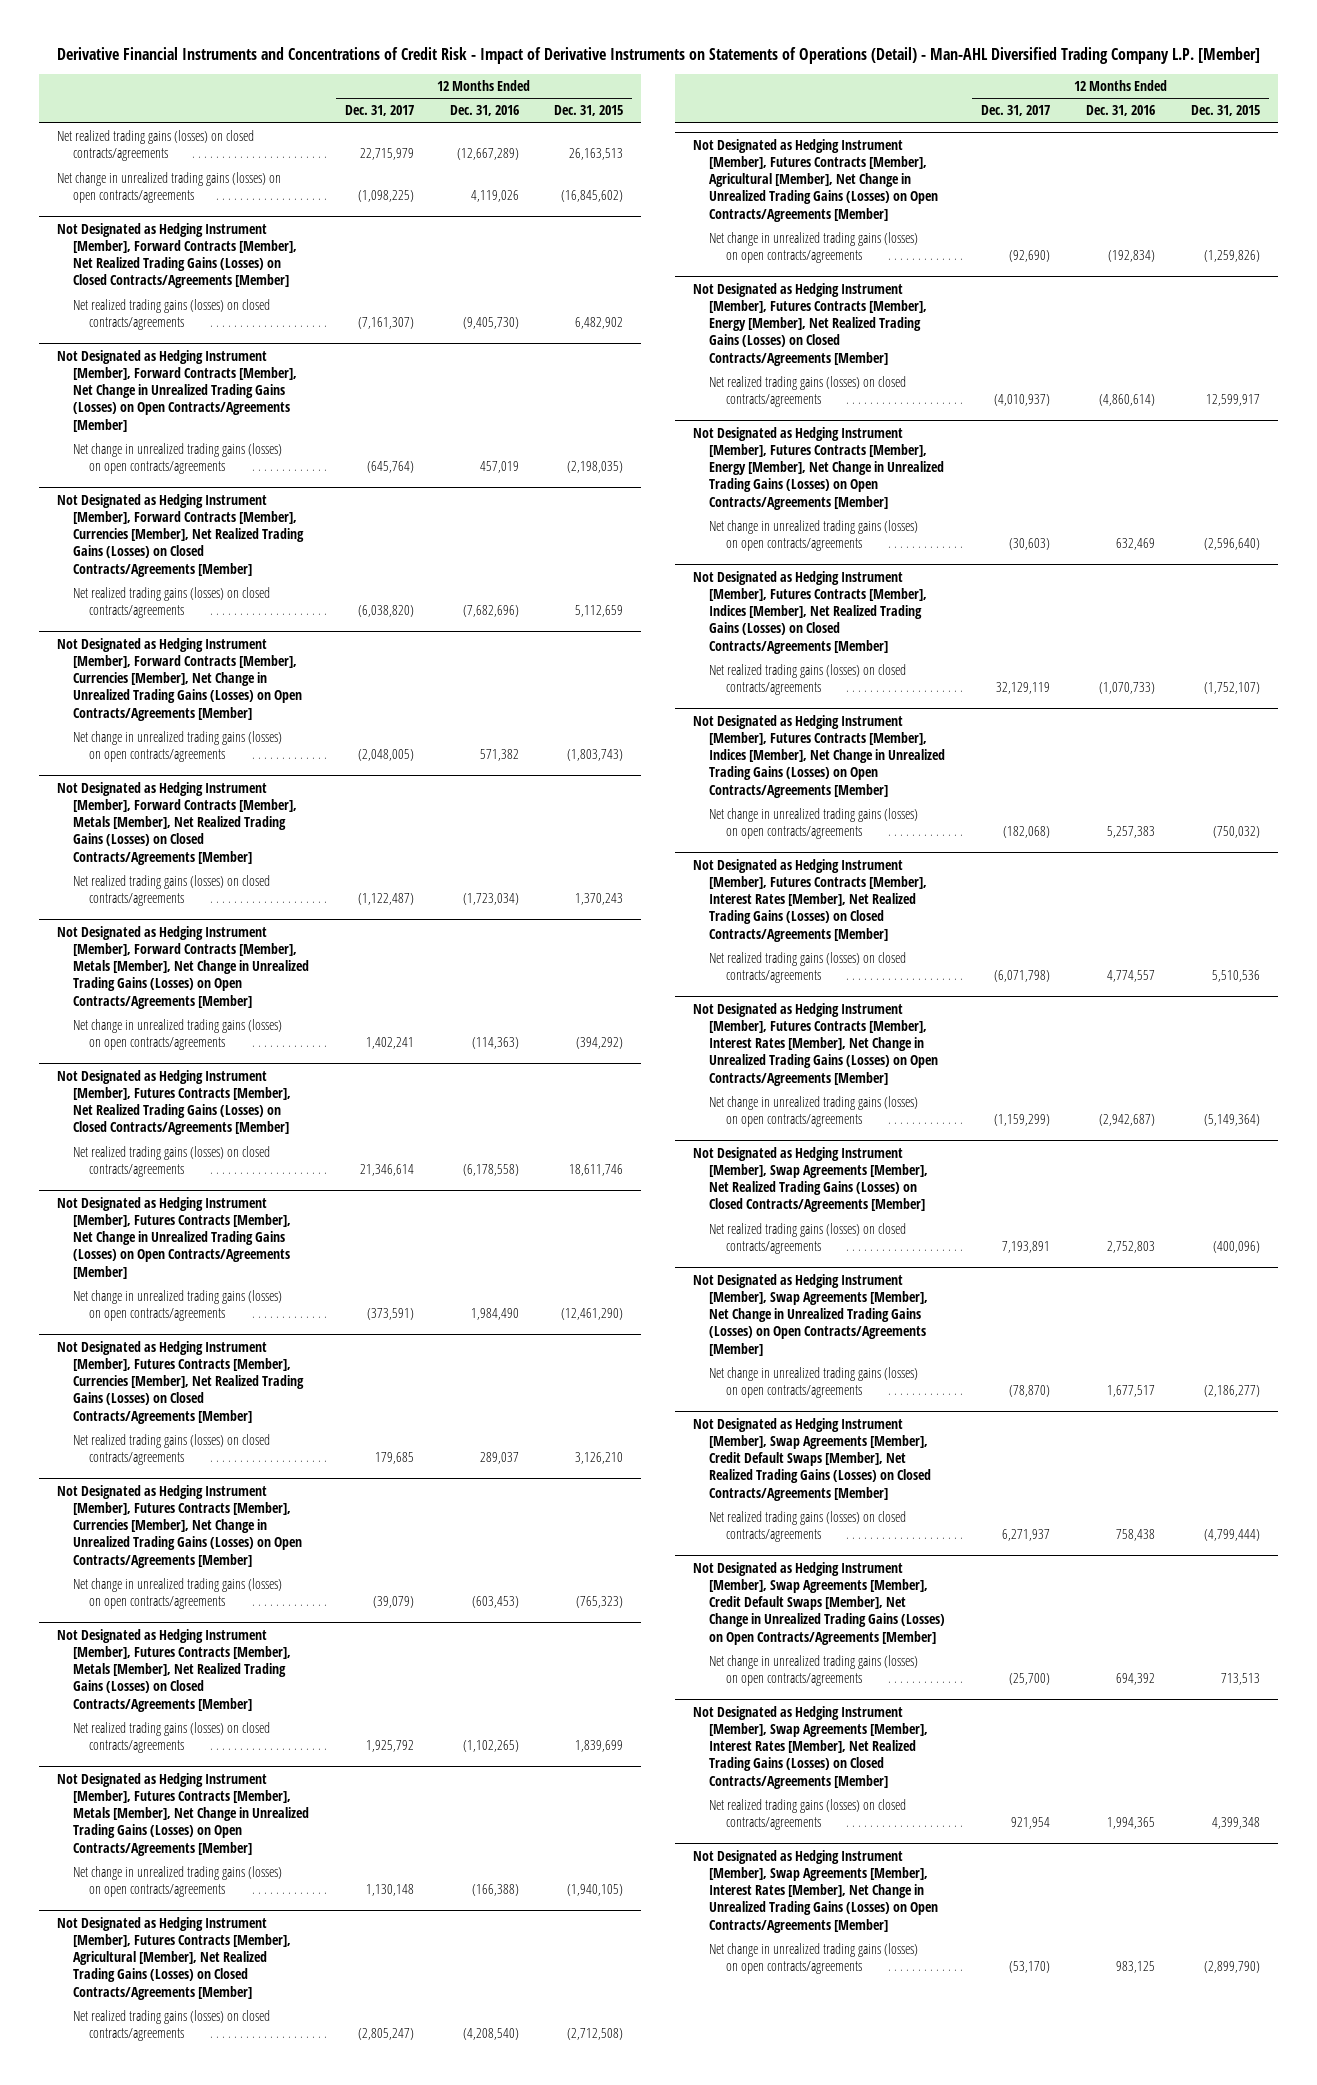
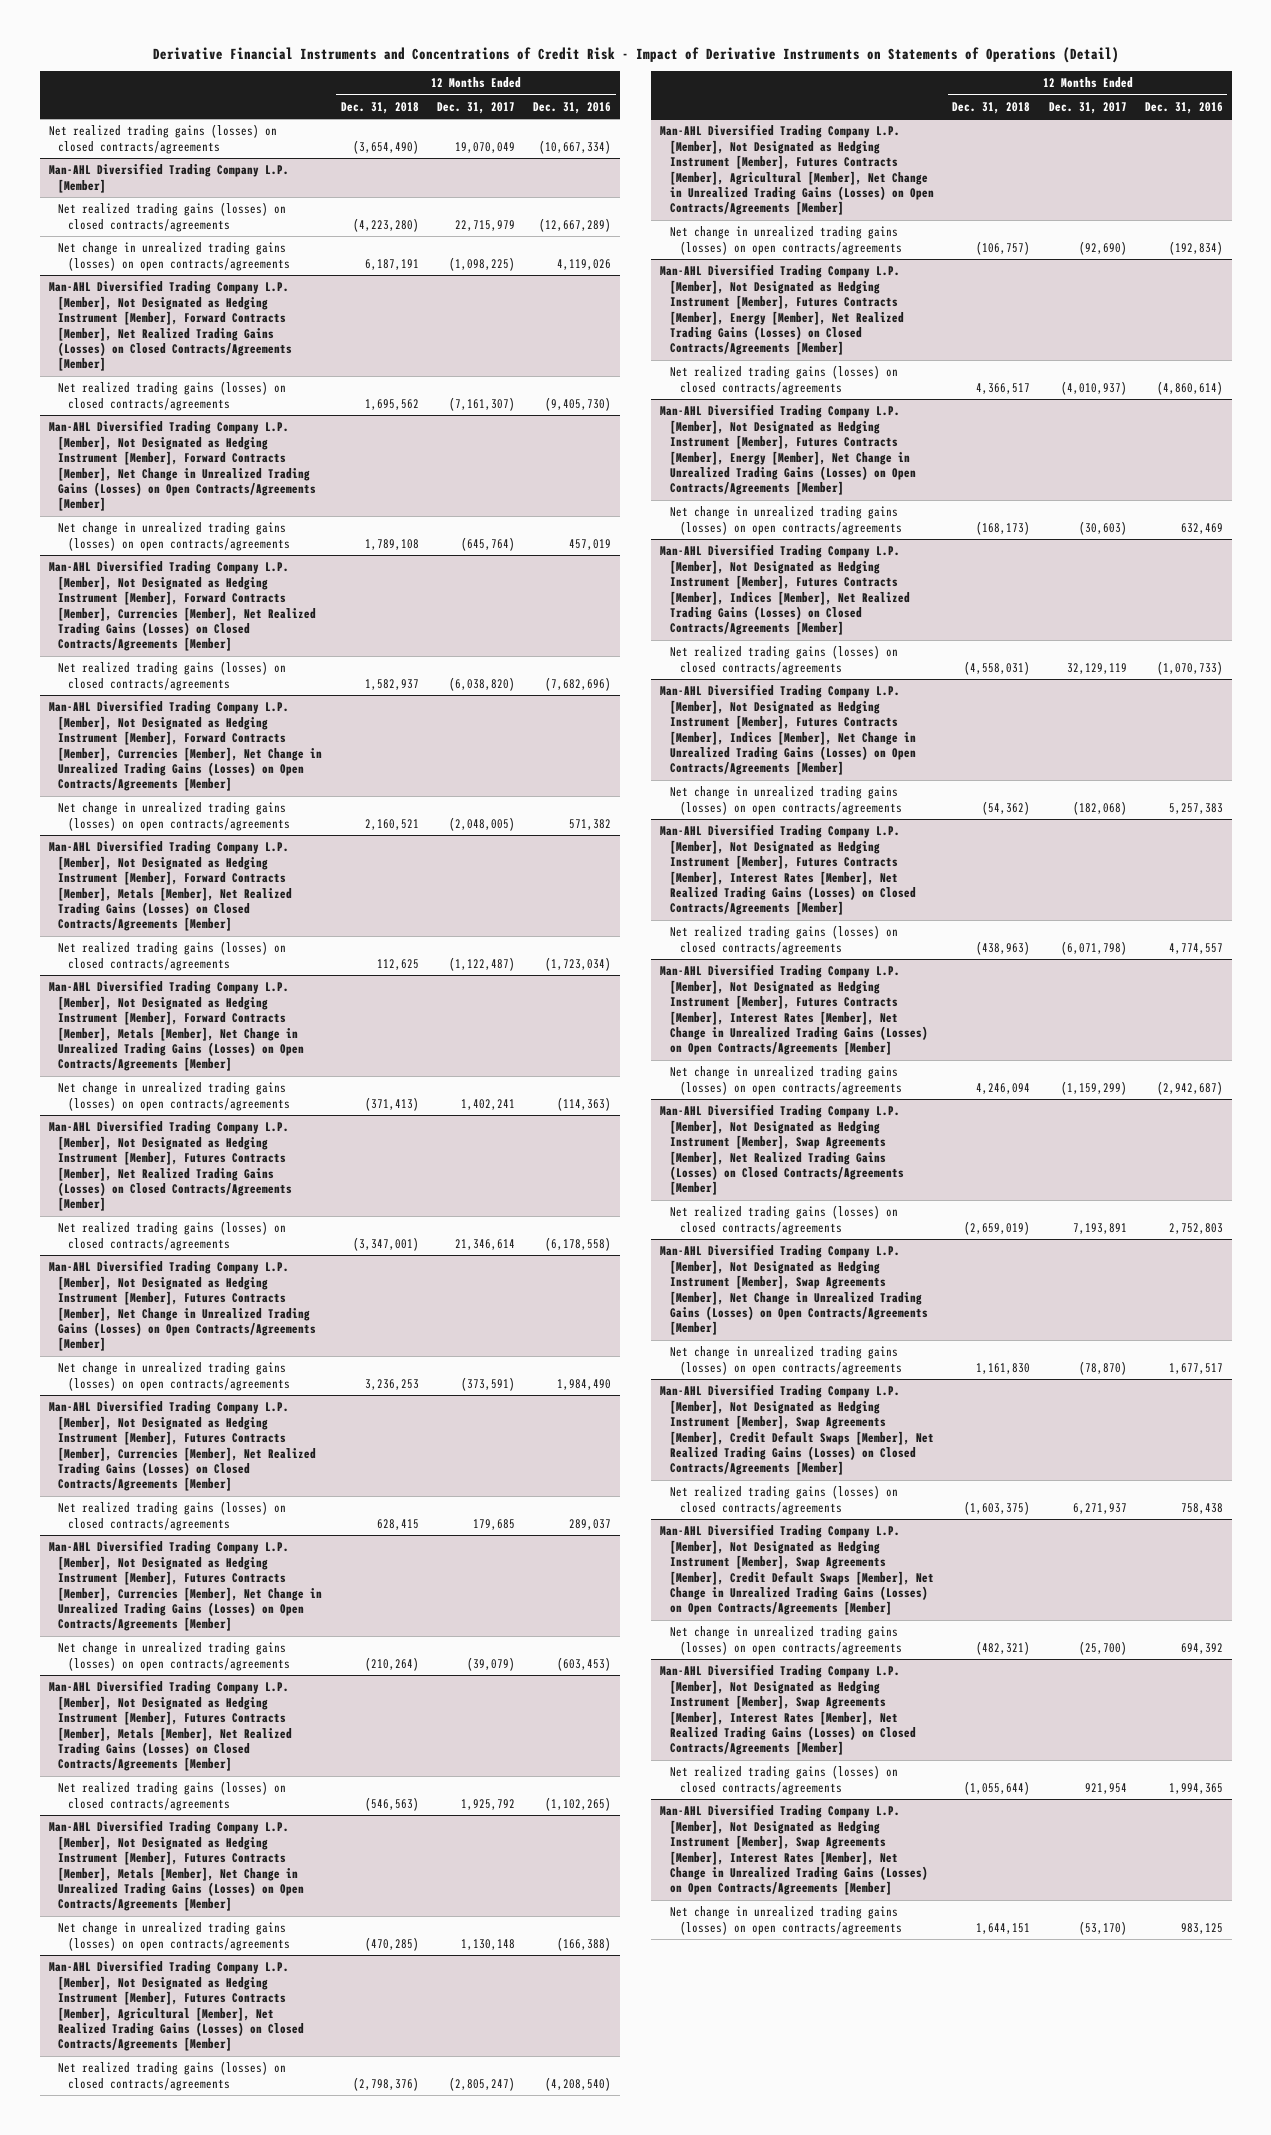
- Derivative Financial Instruments and Concentrations of Credit Risk - Impact of Derivative Instruments on Statements of Operations (Detail) - Man-AHL Diversified Trading Company L.P. [Member]
+ Derivative Financial Instruments and Concentrations of Credit Risk - Impact of Derivative Instruments on Statements of Operations (Detail)
- | 12 Months Ended Dec. 31, 2017 | 12 Months Ended Dec. 31, 2016 | 12 Months Ended Dec. 31, 2015
+ | 12 Months Ended Dec. 31, 2018 | 12 Months Ended Dec. 31, 2017 | 12 Months Ended Dec. 31, 2016
+ Net realized trading gains (losses) on closed contracts/agreements | (3,654,490) | 19,070,049 | (10,667,334)
+ Man-AHL Diversified Trading Company L.P. [Member]
- Not Designated as Hedging Instrument [Member], Forward Contracts [Member], Net Realized Trading Gains (Losses) on Closed Contracts/Agreements [Member]
+ Man-AHL Diversified Trading Company L.P. [Member], Not Designated as Hedging Instrument [Member], Forward Contracts [Member], Net Realized Trading Gains (Losses) on Closed Contracts/Agreements [Member]
- Not Designated as Hedging Instrument [Member], Forward Contracts [Member], Net Change in Unrealized Trading Gains (Losses) on Open Contracts/Agreements [Member]
+ Man-AHL Diversified Trading Company L.P. [Member], Not Designated as Hedging Instrument [Member], Forward Contracts [Member], Net Change in Unrealized Trading Gains (Losses) on Open Contracts/Agreements [Member]
- Not Designated as Hedging Instrument [Member], Forward Contracts [Member], Currencies [Member], Net Realized Trading Gains (Losses) on Closed Contracts/Agreements [Member]
+ Man-AHL Diversified Trading Company L.P. [Member], Not Designated as Hedging Instrument [Member], Forward Contracts [Member], Currencies [Member], Net Realized Trading Gains (Losses) on Closed Contracts/Agreements [Member]
- Not Designated as Hedging Instrument [Member], Forward Contracts [Member], Currencies [Member], Net Change in Unrealized Trading Gains (Losses) on Open Contracts/Agreements [Member]
+ Man-AHL Diversified Trading Company L.P. [Member], Not Designated as Hedging Instrument [Member], Forward Contracts [Member], Currencies [Member], Net Change in Unrealized Trading Gains (Losses) on Open Contracts/Agreements [Member]
- Not Designated as Hedging Instrument [Member], Forward Contracts [Member], Metals [Member], Net Realized Trading Gains (Losses) on Closed Contracts/Agreements [Member]
+ Man-AHL Diversified Trading Company L.P. [Member], Not Designated as Hedging Instrument [Member], Forward Contracts [Member], Metals [Member], Net Realized Trading Gains (Losses) on Closed Contracts/Agreements [Member]
- Not Designated as Hedging Instrument [Member], Forward Contracts [Member], Metals [Member], Net Change in Unrealized Trading Gains (Losses) on Open Contracts/Agreements [Member]
+ Man-AHL Diversified Trading Company L.P. [Member], Not Designated as Hedging Instrument [Member], Forward Contracts [Member], Metals [Member], Net Change in Unrealized Trading Gains (Losses) on Open Contracts/Agreements [Member]
- Not Designated as Hedging Instrument [Member], Futures Contracts [Member], Net Realized Trading Gains (Losses) on Closed Contracts/Agreements [Member]
+ Man-AHL Diversified Trading Company L.P. [Member], Not Designated as Hedging Instrument [Member], Futures Contracts [Member], Net Realized Trading Gains (Losses) on Closed Contracts/Agreements [Member]
- Not Designated as Hedging Instrument [Member], Futures Contracts [Member], Net Change in Unrealized Trading Gains (Losses) on Open Contracts/Agreements [Member]
+ Man-AHL Diversified Trading Company L.P. [Member], Not Designated as Hedging Instrument [Member], Futures Contracts [Member], Net Change in Unrealized Trading Gains (Losses) on Open Contracts/Agreements [Member]
- Not Designated as Hedging Instrument [Member], Futures Contracts [Member], Currencies [Member], Net Realized Trading Gains (Losses) on Closed Contracts/Agreements [Member]
+ Man-AHL Diversified Trading Company L.P. [Member], Not Designated as Hedging Instrument [Member], Futures Contracts [Member], Currencies [Member], Net Realized Trading Gains (Losses) on Closed Contracts/Agreements [Member]
- Not Designated as Hedging Instrument [Member], Futures Contracts [Member], Currencies [Member], Net Change in Unrealized Trading Gains (Losses) on Open Contracts/Agreements [Member]
+ Man-AHL Diversified Trading Company L.P. [Member], Not Designated as Hedging Instrument [Member], Futures Contracts [Member], Currencies [Member], Net Change in Unrealized Trading Gains (Losses) on Open Contracts/Agreements [Member]
- Not Designated as Hedging Instrument [Member], Futures Contracts [Member], Metals [Member], Net Realized Trading Gains (Losses) on Closed Contracts/Agreements [Member]
+ Man-AHL Diversified Trading Company L.P. [Member], Not Designated as Hedging Instrument [Member], Futures Contracts [Member], Metals [Member], Net Realized Trading Gains (Losses) on Closed Contracts/Agreements [Member]
- Not Designated as Hedging Instrument [Member], Futures Contracts [Member], Metals [Member], Net Change in Unrealized Trading Gains (Losses) on Open Contracts/Agreements [Member]
+ Man-AHL Diversified Trading Company L.P. [Member], Not Designated as Hedging Instrument [Member], Futures Contracts [Member], Metals [Member], Net Change in Unrealized Trading Gains (Losses) on Open Contracts/Agreements [Member]
- Not Designated as Hedging Instrument [Member], Futures Contracts [Member], Agricultural [Member], Net Realized Trading Gains (Losses) on Closed Contracts/Agreements [Member]
+ Man-AHL Diversified Trading Company L.P. [Member], Not Designated as Hedging Instrument [Member], Futures Contracts [Member], Agricultural [Member], Net Realized Trading Gains (Losses) on Closed Contracts/Agreements [Member]
- Not Designated as Hedging Instrument [Member], Futures Contracts [Member], Agricultural [Member], Net Change in Unrealized Trading Gains (Losses) on Open Contracts/Agreements [Member]
+ Man-AHL Diversified Trading Company L.P. [Member], Not Designated as Hedging Instrument [Member], Futures Contracts [Member], Agricultural [Member], Net Change in Unrealized Trading Gains (Losses) on Open Contracts/Agreements [Member]
- Not Designated as Hedging Instrument [Member], Futures Contracts [Member], Energy [Member], Net Realized Trading Gains (Losses) on Closed Contracts/Agreements [Member]
+ Man-AHL Diversified Trading Company L.P. [Member], Not Designated as Hedging Instrument [Member], Futures Contracts [Member], Energy [Member], Net Realized Trading Gains (Losses) on Closed Contracts/Agreements [Member]
- Not Designated as Hedging Instrument [Member], Futures Contracts [Member], Energy [Member], Net Change in Unrealized Trading Gains (Losses) on Open Contracts/Agreements [Member]
+ Man-AHL Diversified Trading Company L.P. [Member], Not Designated as Hedging Instrument [Member], Futures Contracts [Member], Energy [Member], Net Change in Unrealized Trading Gains (Losses) on Open Contracts/Agreements [Member]
- Not Designated as Hedging Instrument [Member], Futures Contracts [Member], Indices [Member], Net Realized Trading Gains (Losses) on Closed Contracts/Agreements [Member]
+ Man-AHL Diversified Trading Company L.P. [Member], Not Designated as Hedging Instrument [Member], Futures Contracts [Member], Indices [Member], Net Realized Trading Gains (Losses) on Closed Contracts/Agreements [Member]
- Not Designated as Hedging Instrument [Member], Futures Contracts [Member], Indices [Member], Net Change in Unrealized Trading Gains (Losses) on Open Contracts/Agreements [Member]
+ Man-AHL Diversified Trading Company L.P. [Member], Not Designated as Hedging Instrument [Member], Futures Contracts [Member], Indices [Member], Net Change in Unrealized Trading Gains (Losses) on Open Contracts/Agreements [Member]
- Not Designated as Hedging Instrument [Member], Futures Contracts [Member], Interest Rates [Member], Net Realized Trading Gains (Losses) on Closed Contracts/Agreements [Member]
+ Man-AHL Diversified Trading Company L.P. [Member], Not Designated as Hedging Instrument [Member], Futures Contracts [Member], Interest Rates [Member], Net Realized Trading Gains (Losses) on Closed Contracts/Agreements [Member]
- Not Designated as Hedging Instrument [Member], Futures Contracts [Member], Interest Rates [Member], Net Change in Unrealized Trading Gains (Losses) on Open Contracts/Agreements [Member]
+ Man-AHL Diversified Trading Company L.P. [Member], Not Designated as Hedging Instrument [Member], Futures Contracts [Member], Interest Rates [Member], Net Change in Unrealized Trading Gains (Losses) on Open Contracts/Agreements [Member]
- Not Designated as Hedging Instrument [Member], Swap Agreements [Member], Net Realized Trading Gains (Losses) on Closed Contracts/Agreements [Member]
+ Man-AHL Diversified Trading Company L.P. [Member], Not Designated as Hedging Instrument [Member], Swap Agreements [Member], Net Realized Trading Gains (Losses) on Closed Contracts/Agreements [Member]
- Not Designated as Hedging Instrument [Member], Swap Agreements [Member], Net Change in Unrealized Trading Gains (Losses) on Open Contracts/Agreements [Member]
+ Man-AHL Diversified Trading Company L.P. [Member], Not Designated as Hedging Instrument [Member], Swap Agreements [Member], Net Change in Unrealized Trading Gains (Losses) on Open Contracts/Agreements [Member]
- Not Designated as Hedging Instrument [Member], Swap Agreements [Member], Credit Default Swaps [Member], Net Realized Trading Gains (Losses) on Closed Contracts/Agreements [Member]
+ Man-AHL Diversified Trading Company L.P. [Member], Not Designated as Hedging Instrument [Member], Swap Agreements [Member], Credit Default Swaps [Member], Net Realized Trading Gains (Losses) on Closed Contracts/Agreements [Member]
- Not Designated as Hedging Instrument [Member], Swap Agreements [Member], Credit Default Swaps [Member], Net Change in Unrealized Trading Gains (Losses) on Open Contracts/Agreements [Member]
+ Man-AHL Diversified Trading Company L.P. [Member], Not Designated as Hedging Instrument [Member], Swap Agreements [Member], Credit Default Swaps [Member], Net Change in Unrealized Trading Gains (Losses) on Open Contracts/Agreements [Member]
- Not Designated as Hedging Instrument [Member], Swap Agreements [Member], Interest Rates [Member], Net Realized Trading Gains (Losses) on Closed Contracts/Agreements [Member]
+ Man-AHL Diversified Trading Company L.P. [Member], Not Designated as Hedging Instrument [Member], Swap Agreements [Member], Interest Rates [Member], Net Realized Trading Gains (Losses) on Closed Contracts/Agreements [Member]
- Not Designated as Hedging Instrument [Member], Swap Agreements [Member], Interest Rates [Member], Net Change in Unrealized Trading Gains (Losses) on Open Contracts/Agreements [Member]
+ Man-AHL Diversified Trading Company L.P. [Member], Not Designated as Hedging Instrument [Member], Swap Agreements [Member], Interest Rates [Member], Net Change in Unrealized Trading Gains (Losses) on Open Contracts/Agreements [Member]

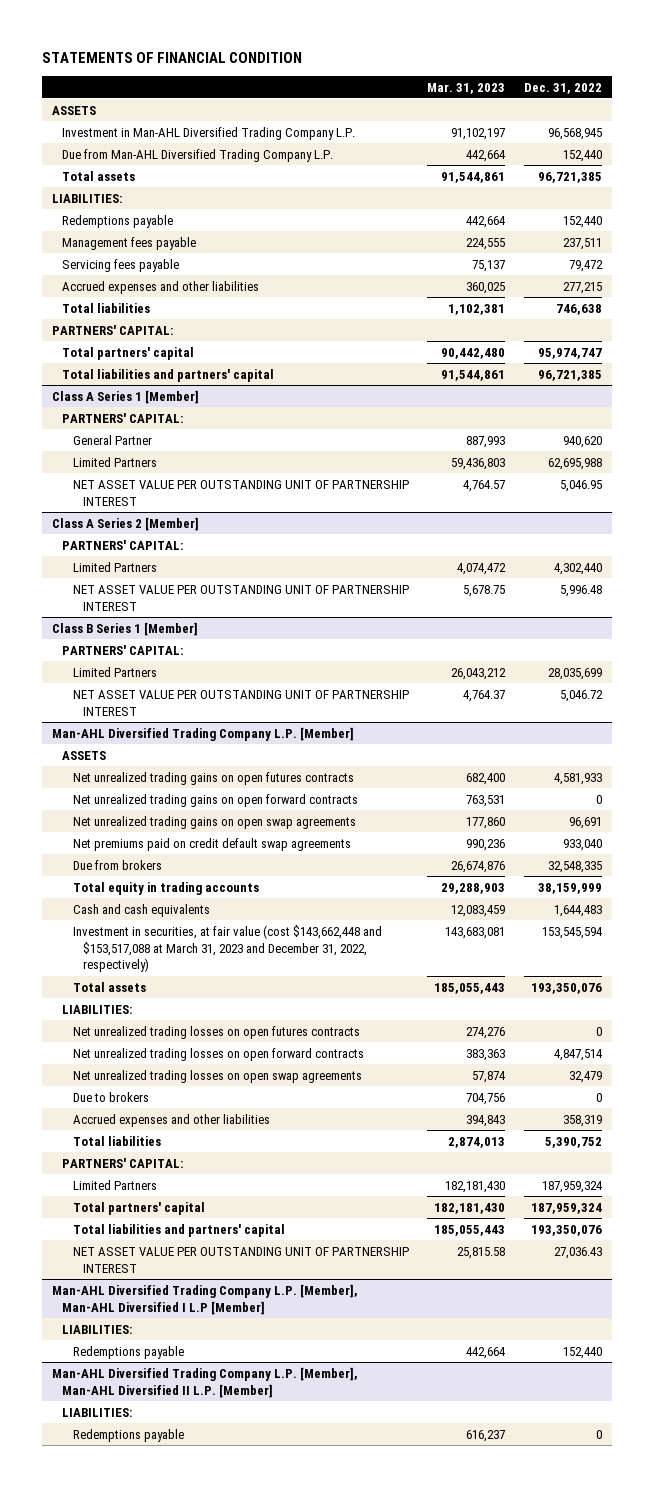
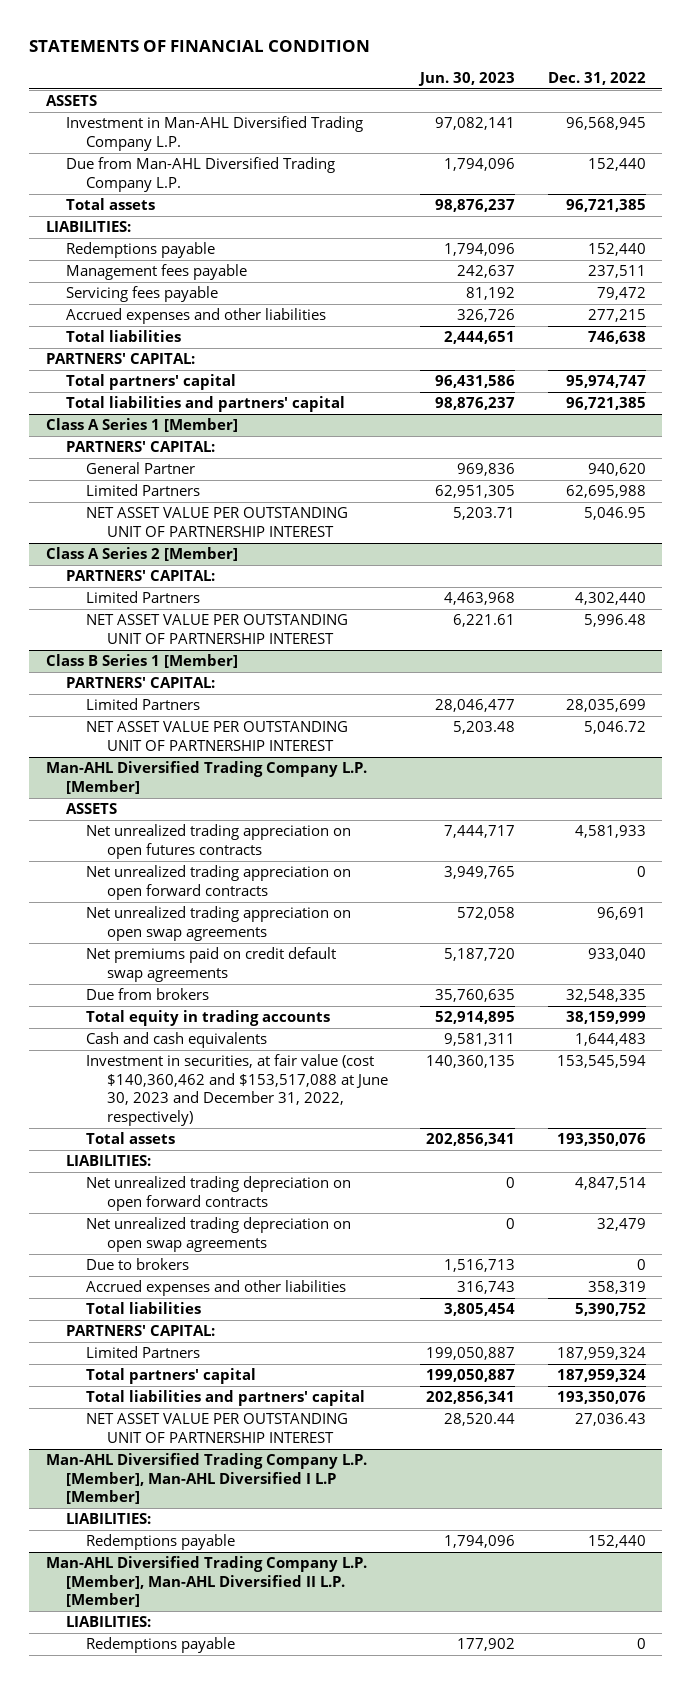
- | Mar. 31, 2023 | Dec. 31, 2022
+ | Jun. 30, 2023 | Dec. 31, 2022
@ Man-AHL Diversified Trading Company L.P. [Member]
- Net unrealized trading gains on open futures contracts | 682,400 | 4,581,933
- Net unrealized trading gains on open forward contracts | 763,531 | 0
- Net unrealized trading gains on open swap agreements | 177,860 | 96,691
+ Net unrealized trading appreciation on open futures contracts | 7,444,717 | 4,581,933
+ Net unrealized trading appreciation on open forward contracts | 3,949,765 | 0
+ Net unrealized trading appreciation on open swap agreements | 572,058 | 96,691
- Investment in securities, at fair value (cost $143,662,448 and $153,517,088 at March 31, 2023 and December 31, 2022, respectively) | 143,683,081 | 153,545,594
+ Investment in securities, at fair value (cost $140,360,462 and $153,517,088 at June 30, 2023 and December 31, 2022, respectively) | 140,360,135 | 153,545,594
- Net unrealized trading losses on open futures contracts | 274,276 | 0
- Net unrealized trading losses on open forward contracts | 383,363 | 4,847,514
- Net unrealized trading losses on open swap agreements | 57,874 | 32,479
+ Net unrealized trading depreciation on open forward contracts | 0 | 4,847,514
+ Net unrealized trading depreciation on open swap agreements | 0 | 32,479

